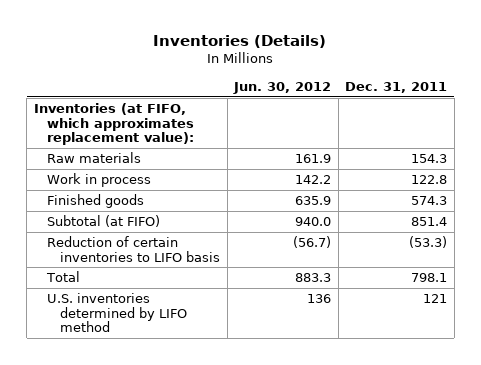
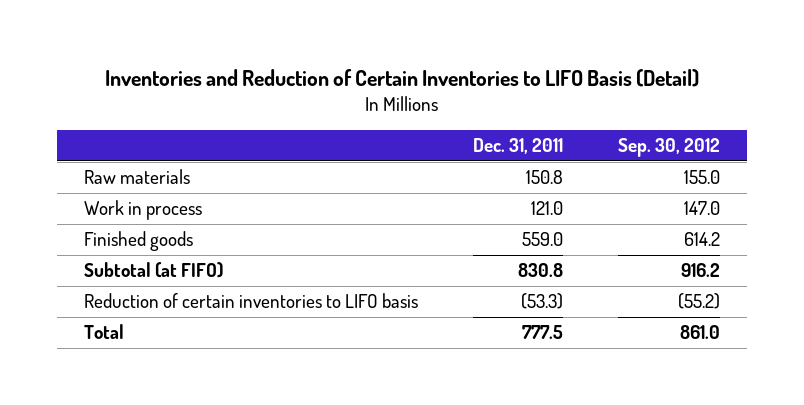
- Inventories (Details)
+ Inventories and Reduction of Certain Inventories to LIFO Basis (Detail)
- | Jun. 30, 2012 | Dec. 31, 2011
+ | Dec. 31, 2011 | Sep. 30, 2012
- Inventories (at FIFO, which approximates replacement value):
- Raw materials | 161.9 | 154.3
- Work in process | 142.2 | 122.8
- Finished goods | 635.9 | 574.3
- Subtotal (at FIFO) | 940.0 | 851.4
+ Raw materials | 150.8 | 155.0
+ Work in process | 121.0 | 147.0
+ Finished goods | 559.0 | 614.2
+ Subtotal (at FIFO) | 830.8 | 916.2
- Total | 883.3 | 798.1
- U.S. inventories determined by LIFO method | 136 | 121
+ Total | 777.5 | 861.0

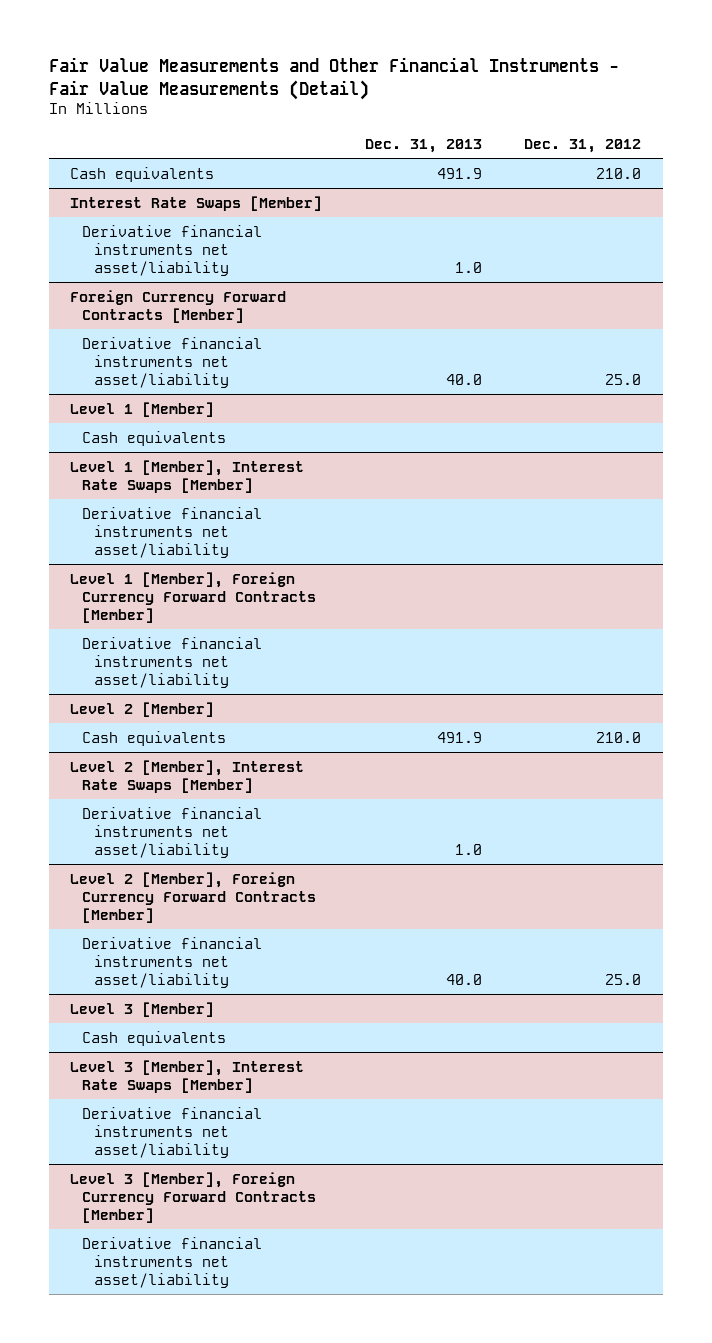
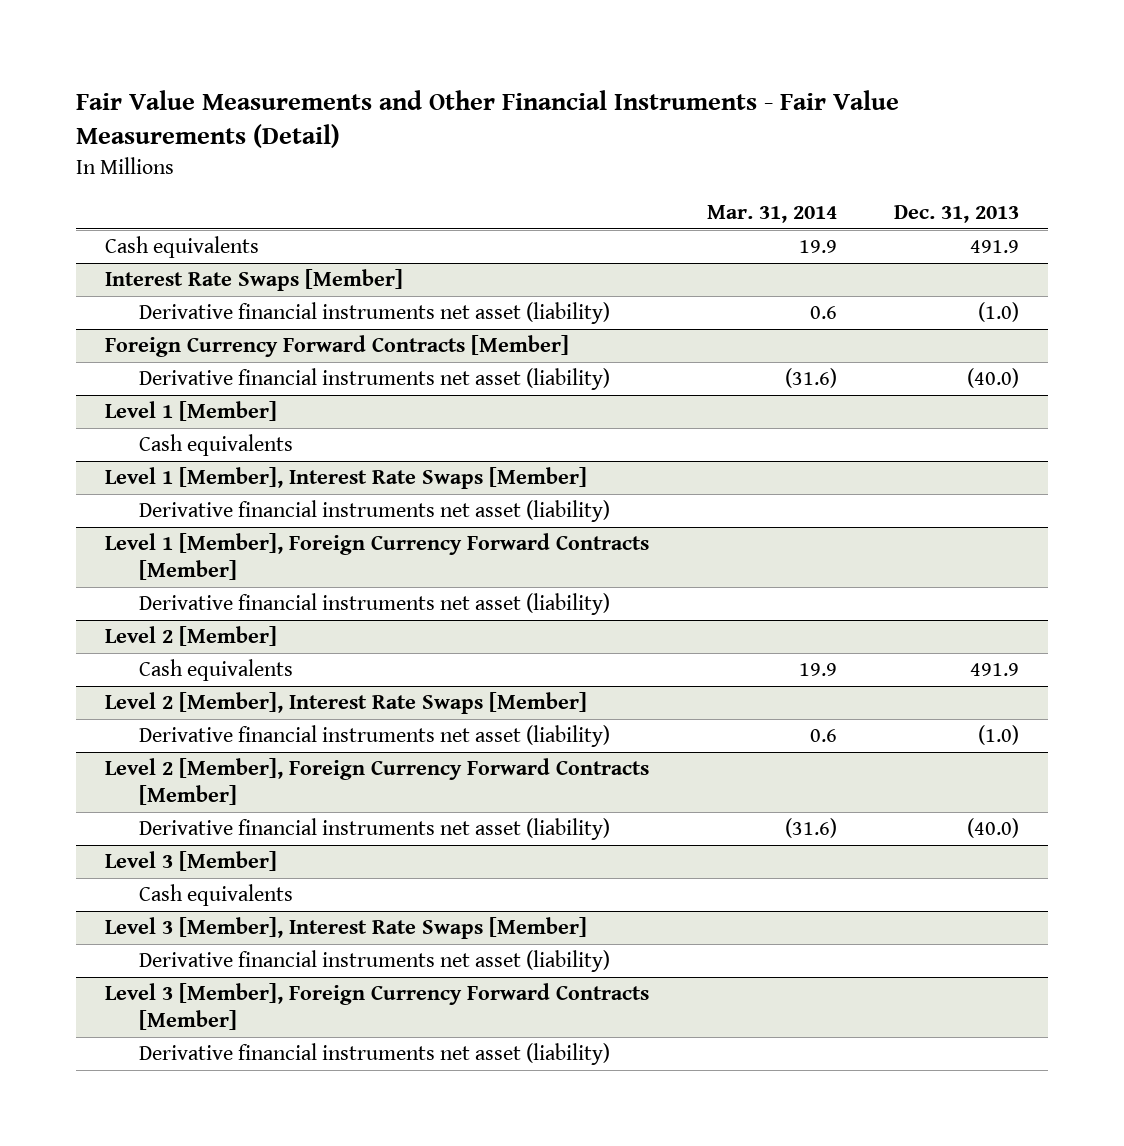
- | Dec. 31, 2013 | Dec. 31, 2012
+ | Mar. 31, 2014 | Dec. 31, 2013
@ Interest Rate Swaps [Member]
- Derivative financial instruments net asset/liability | 1.0 |
+ Derivative financial instruments net asset (liability) | 0.6 | (1.0)
@ Foreign Currency Forward Contracts [Member]
- Derivative financial instruments net asset/liability | 40.0 | 25.0
+ Derivative financial instruments net asset (liability) | (31.6) | (40.0)
@ Level 1 [Member], Interest Rate Swaps [Member]
- Derivative financial instruments net asset/liability
+ Derivative financial instruments net asset (liability)
@ Level 1 [Member], Foreign Currency Forward Contracts [Member]
- Derivative financial instruments net asset/liability
+ Derivative financial instruments net asset (liability)
@ Level 2 [Member], Interest Rate Swaps [Member]
- Derivative financial instruments net asset/liability | 1.0 |
+ Derivative financial instruments net asset (liability) | 0.6 | (1.0)
@ Level 2 [Member], Foreign Currency Forward Contracts [Member]
- Derivative financial instruments net asset/liability | 40.0 | 25.0
+ Derivative financial instruments net asset (liability) | (31.6) | (40.0)
@ Level 3 [Member], Interest Rate Swaps [Member]
- Derivative financial instruments net asset/liability
+ Derivative financial instruments net asset (liability)
@ Level 3 [Member], Foreign Currency Forward Contracts [Member]
- Derivative financial instruments net asset/liability
+ Derivative financial instruments net asset (liability)

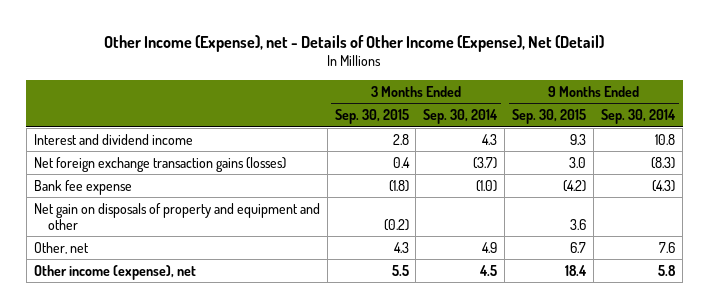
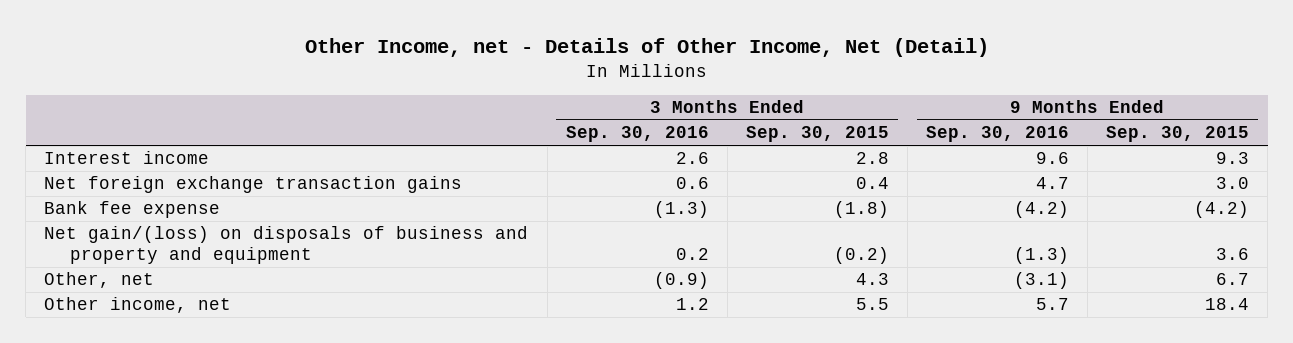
- Other Income (Expense), net - Details of Other Income (Expense), Net (Detail)
+ Other Income, net - Details of Other Income, Net (Detail)
- | 3 Months Ended Sep. 30, 2015 | 3 Months Ended Sep. 30, 2014 | 9 Months Ended Sep. 30, 2015 | 9 Months Ended Sep. 30, 2014
+ | 3 Months Ended Sep. 30, 2016 | 3 Months Ended Sep. 30, 2015 | 9 Months Ended Sep. 30, 2016 | 9 Months Ended Sep. 30, 2015
- Interest and dividend income | 2.8 | 4.3 | 9.3 | 10.8
- Net foreign exchange transaction gains (losses) | 0.4 | (3.7) | 3.0 | (8.3)
+ Interest income | 2.6 | 2.8 | 9.6 | 9.3
+ Net foreign exchange transaction gains | 0.6 | 0.4 | 4.7 | 3.0
- Net gain on disposals of property and equipment and other | (0.2) | | 3.6 |
+ Net gain/(loss) on disposals of business and property and equipment | 0.2 | (0.2) | (1.3) | 3.6
- Other income (expense), net | 5.5 | 4.5 | 18.4 | 5.8
+ Other income, net | 1.2 | 5.5 | 5.7 | 18.4

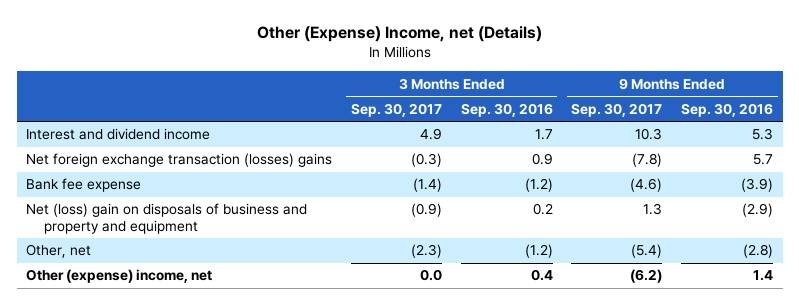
- Other Income, net - Details of Other Income, Net (Detail)
+ Other (Expense) Income, net (Details)
- | 3 Months Ended Sep. 30, 2016 | 3 Months Ended Sep. 30, 2015 | 9 Months Ended Sep. 30, 2016 | 9 Months Ended Sep. 30, 2015
+ | 3 Months Ended Sep. 30, 2017 | 3 Months Ended Sep. 30, 2016 | 9 Months Ended Sep. 30, 2017 | 9 Months Ended Sep. 30, 2016
- Interest income | 2.6 | 2.8 | 9.6 | 9.3
- Net foreign exchange transaction gains | 0.6 | 0.4 | 4.7 | 3.0
- Bank fee expense | (1.3) | (1.8) | (4.2) | (4.2)
- Net gain/(loss) on disposals of business and property and equipment | 0.2 | (0.2) | (1.3) | 3.6
- Other, net | (0.9) | 4.3 | (3.1) | 6.7
- Other income, net | 1.2 | 5.5 | 5.7 | 18.4
+ Interest and dividend income | 4.9 | 1.7 | 10.3 | 5.3
+ Net foreign exchange transaction (losses) gains | (0.3) | 0.9 | (7.8) | 5.7
+ Bank fee expense | (1.4) | (1.2) | (4.6) | (3.9)
+ Net (loss) gain on disposals of business and property and equipment | (0.9) | 0.2 | 1.3 | (2.9)
+ Other, net | (2.3) | (1.2) | (5.4) | (2.8)
+ Other (expense) income, net | 0.0 | 0.4 | (6.2) | 1.4

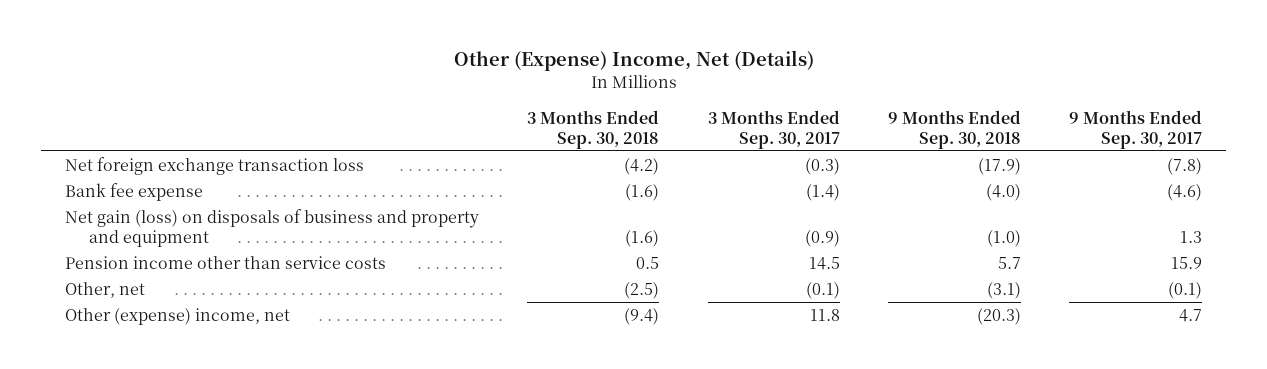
- Other (Expense) Income, net (Details)
+ Other (Expense) Income, Net (Details)
- | 3 Months Ended Sep. 30, 2017 | 3 Months Ended Sep. 30, 2016 | 9 Months Ended Sep. 30, 2017 | 9 Months Ended Sep. 30, 2016
+ | 3 Months Ended Sep. 30, 2018 | 3 Months Ended Sep. 30, 2017 | 9 Months Ended Sep. 30, 2018 | 9 Months Ended Sep. 30, 2017
- Interest and dividend income | 4.9 | 1.7 | 10.3 | 5.3
- Net foreign exchange transaction (losses) gains | (0.3) | 0.9 | (7.8) | 5.7
+ Net foreign exchange transaction loss | (4.2) | (0.3) | (17.9) | (7.8)
- Net (loss) gain on disposals of business and property and equipment | (0.9) | 0.2 | 1.3 | (2.9)
- Other, net | (2.3) | (1.2) | (5.4) | (2.8)
- Other (expense) income, net | 0.0 | 0.4 | (6.2) | 1.4
+ Net gain (loss) on disposals of business and property and equipment | (1.6) | (0.9) | (1.0) | 1.3
+ Pension income other than service costs | 0.5 | 14.5 | 5.7 | 15.9
+ Other, net | (2.5) | (0.1) | (3.1) | (0.1)
+ Other (expense) income, net | (9.4) | 11.8 | (20.3) | 4.7

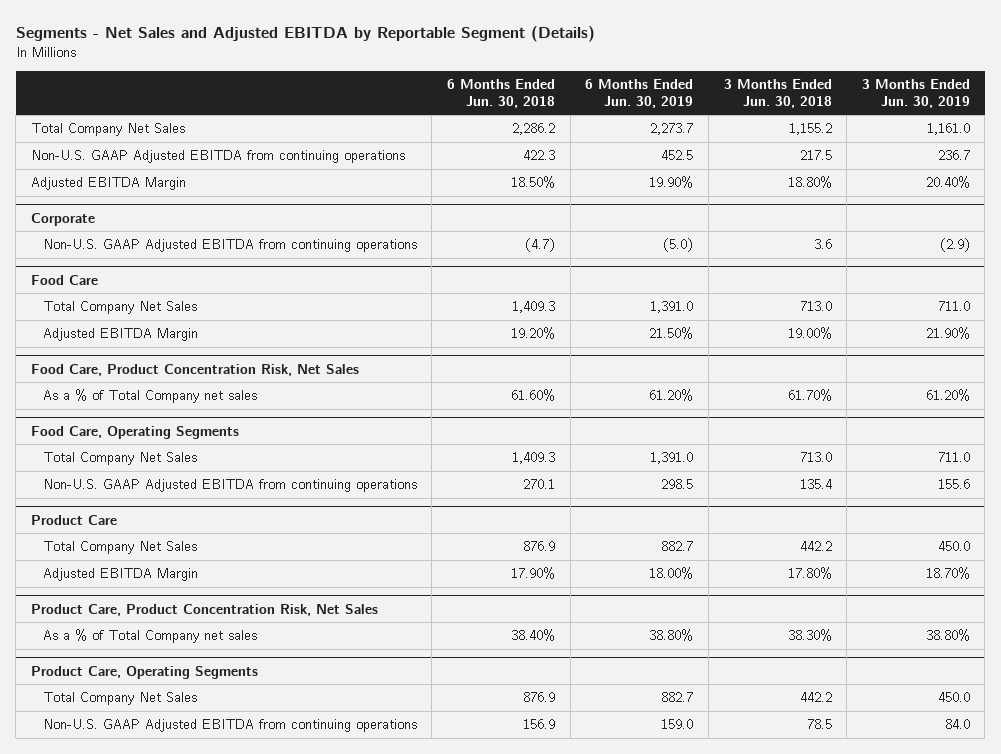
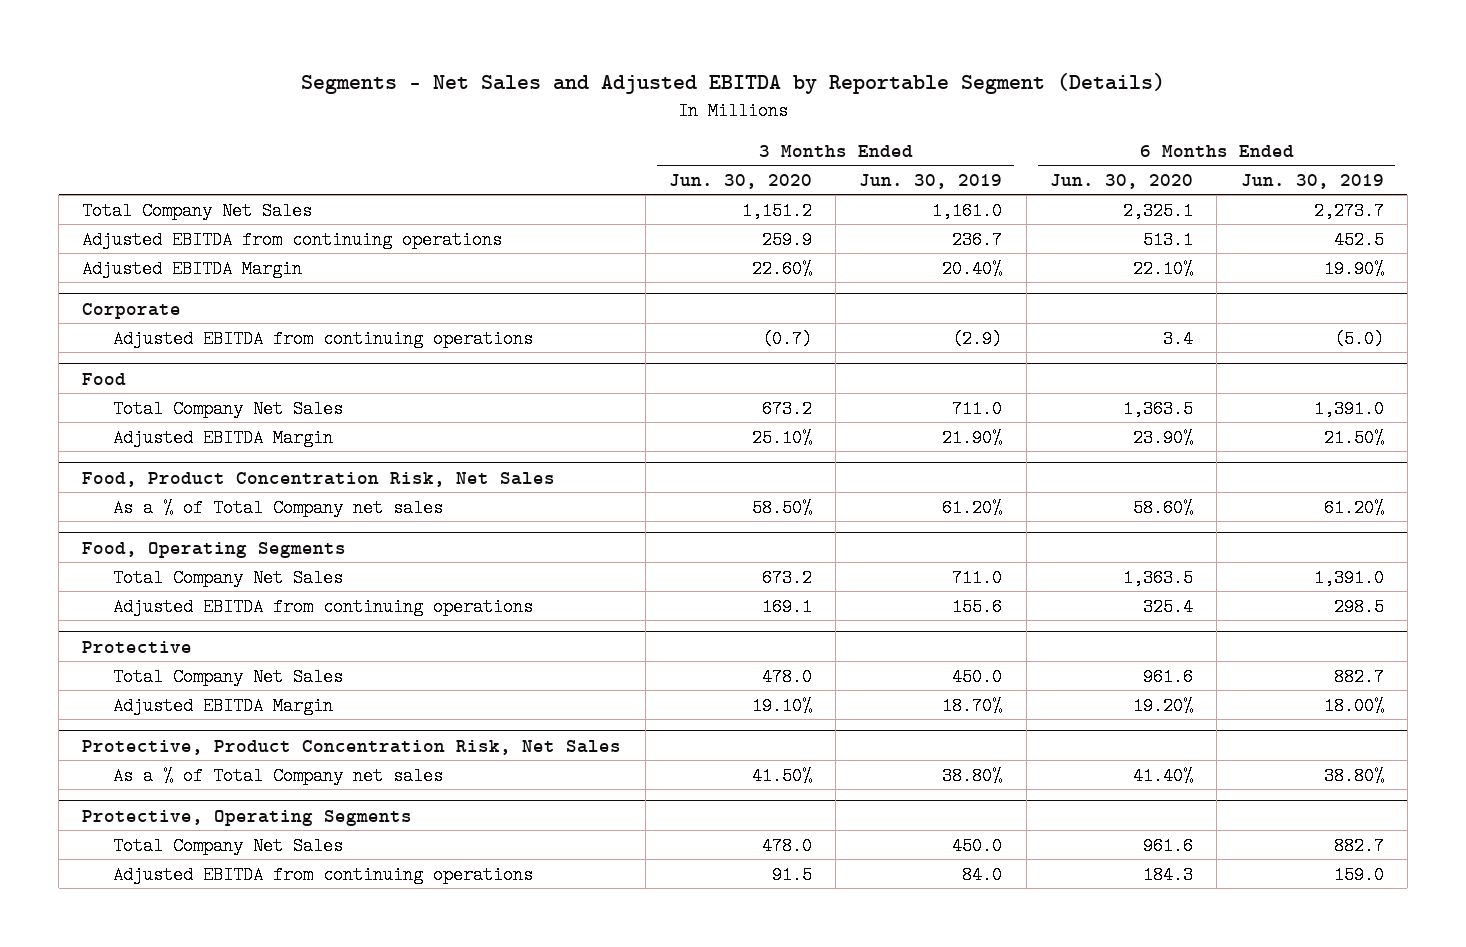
- | 6 Months Ended Jun. 30, 2018 | 6 Months Ended Jun. 30, 2019 | 3 Months Ended Jun. 30, 2018 | 3 Months Ended Jun. 30, 2019
+ | 3 Months Ended Jun. 30, 2020 | 3 Months Ended Jun. 30, 2019 | 6 Months Ended Jun. 30, 2020 | 6 Months Ended Jun. 30, 2019
- Non-U.S. GAAP Adjusted EBITDA from continuing operations | 422.3 | 452.5 | 217.5 | 236.7
+ Adjusted EBITDA from continuing operations | 259.9 | 236.7 | 513.1 | 452.5
@ Corporate
- Non-U.S. GAAP Adjusted EBITDA from continuing operations | (4.7) | (5.0) | 3.6 | (2.9)
- Food Care
@ Corporate
+ Adjusted EBITDA from continuing operations | (0.7) | (2.9) | 3.4 | (5.0)
+ Food
- Food Care, Product Concentration Risk, Net Sales
+ Food, Product Concentration Risk, Net Sales
- Food Care, Operating Segments
+ Food, Operating Segments
- Non-U.S. GAAP Adjusted EBITDA from continuing operations | 270.1 | 298.5 | 135.4 | 155.6
- Product Care
+ Adjusted EBITDA from continuing operations | 169.1 | 155.6 | 325.4 | 298.5
+ Protective
- Product Care, Product Concentration Risk, Net Sales
+ Protective, Product Concentration Risk, Net Sales
- Product Care, Operating Segments
+ Protective, Operating Segments
- Non-U.S. GAAP Adjusted EBITDA from continuing operations | 156.9 | 159.0 | 78.5 | 84.0
+ Adjusted EBITDA from continuing operations | 91.5 | 84.0 | 184.3 | 159.0

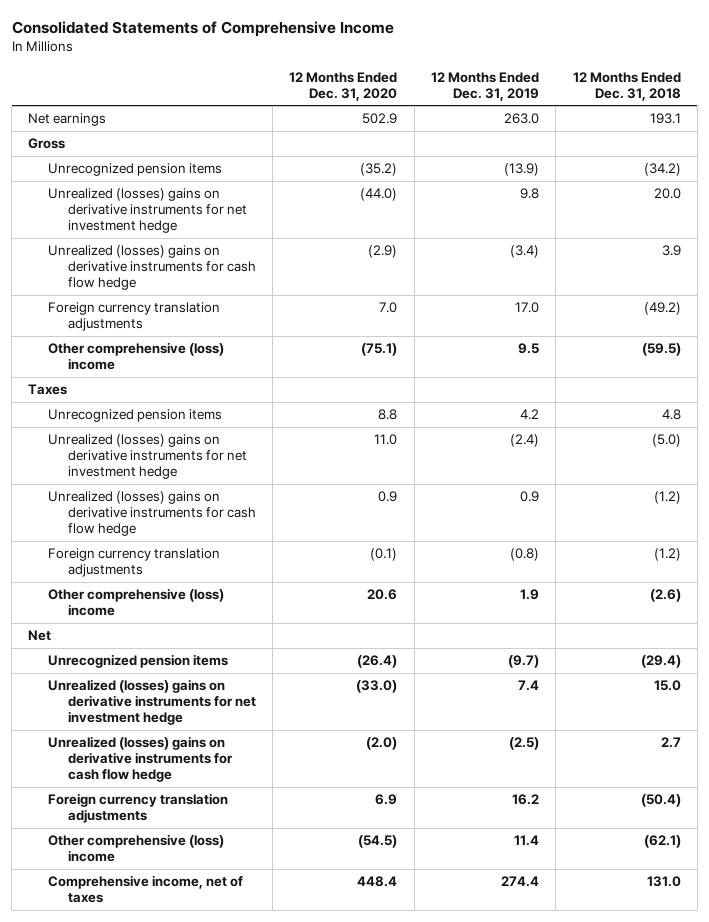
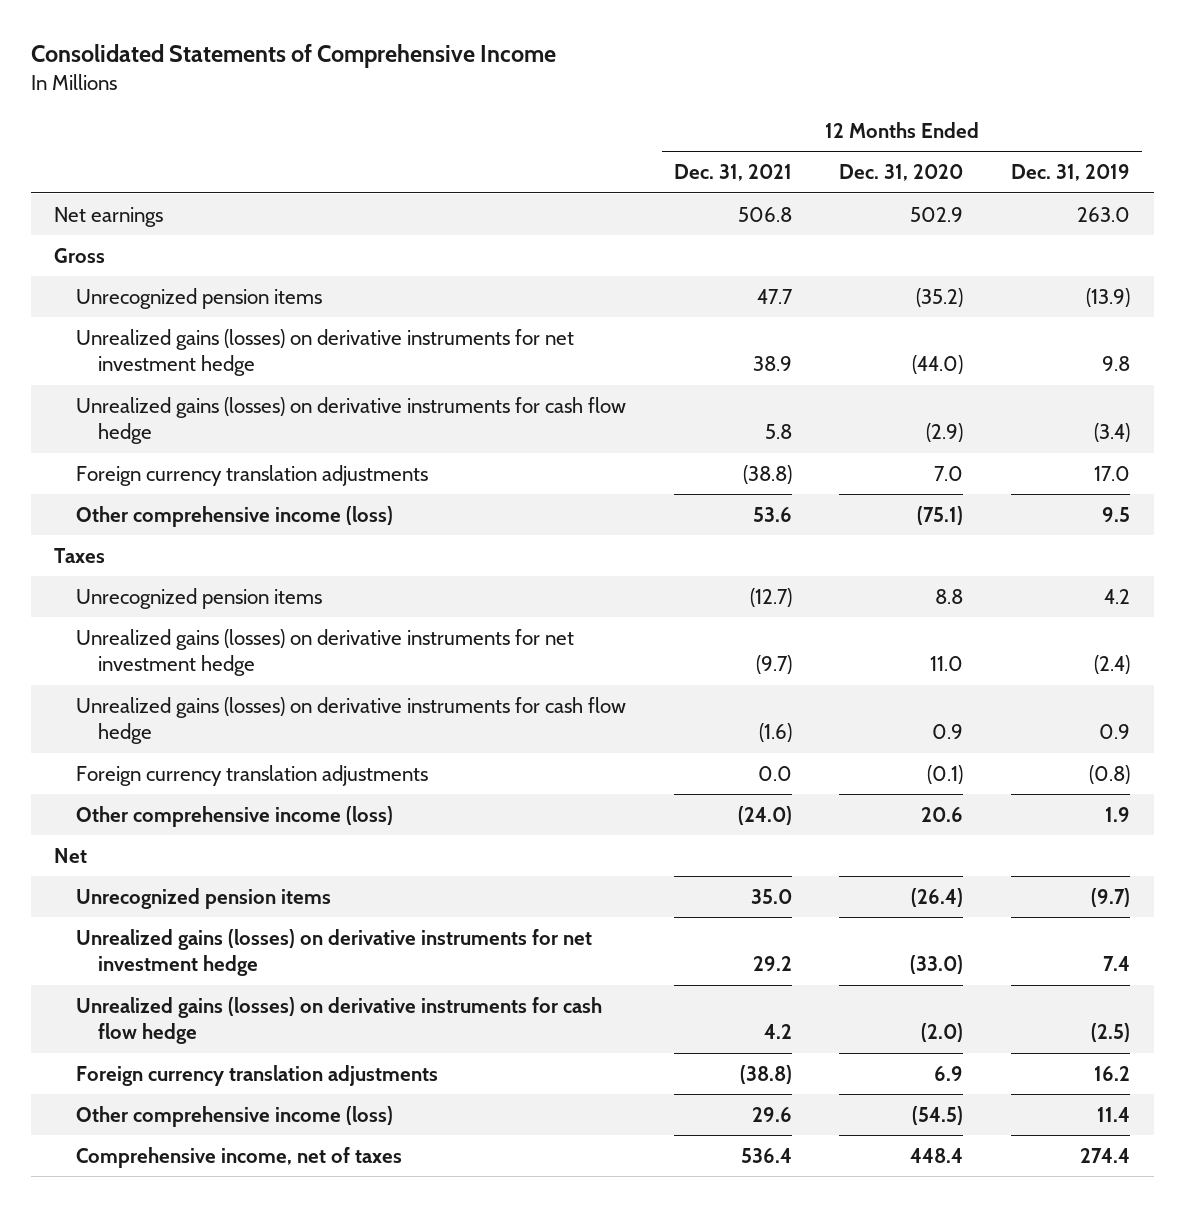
- | 12 Months Ended Dec. 31, 2020 | 12 Months Ended Dec. 31, 2019 | 12 Months Ended Dec. 31, 2018
+ | 12 Months Ended Dec. 31, 2021 | 12 Months Ended Dec. 31, 2020 | 12 Months Ended Dec. 31, 2019
- Unrealized (losses) gains on derivative instruments for net investment hedge | (44.0) | 9.8 | 20.0
- Unrealized (losses) gains on derivative instruments for cash flow hedge | (2.9) | (3.4) | 3.9
+ Unrealized gains (losses) on derivative instruments for net investment hedge | 38.9 | (44.0) | 9.8
+ Unrealized gains (losses) on derivative instruments for cash flow hedge | 5.8 | (2.9) | (3.4)
- Other comprehensive (loss) income | (75.1) | 9.5 | (59.5)
+ Other comprehensive income (loss) | 53.6 | (75.1) | 9.5
- Unrealized (losses) gains on derivative instruments for net investment hedge | 11.0 | (2.4) | (5.0)
- Unrealized (losses) gains on derivative instruments for cash flow hedge | 0.9 | 0.9 | (1.2)
+ Unrealized gains (losses) on derivative instruments for net investment hedge | (9.7) | 11.0 | (2.4)
+ Unrealized gains (losses) on derivative instruments for cash flow hedge | (1.6) | 0.9 | 0.9
- Other comprehensive (loss) income | 20.6 | 1.9 | (2.6)
+ Other comprehensive income (loss) | (24.0) | 20.6 | 1.9
- Unrealized (losses) gains on derivative instruments for net investment hedge | (33.0) | 7.4 | 15.0
- Unrealized (losses) gains on derivative instruments for cash flow hedge | (2.0) | (2.5) | 2.7
+ Unrealized gains (losses) on derivative instruments for net investment hedge | 29.2 | (33.0) | 7.4
+ Unrealized gains (losses) on derivative instruments for cash flow hedge | 4.2 | (2.0) | (2.5)
- Other comprehensive (loss) income | (54.5) | 11.4 | (62.1)
+ Other comprehensive income (loss) | 29.6 | (54.5) | 11.4

